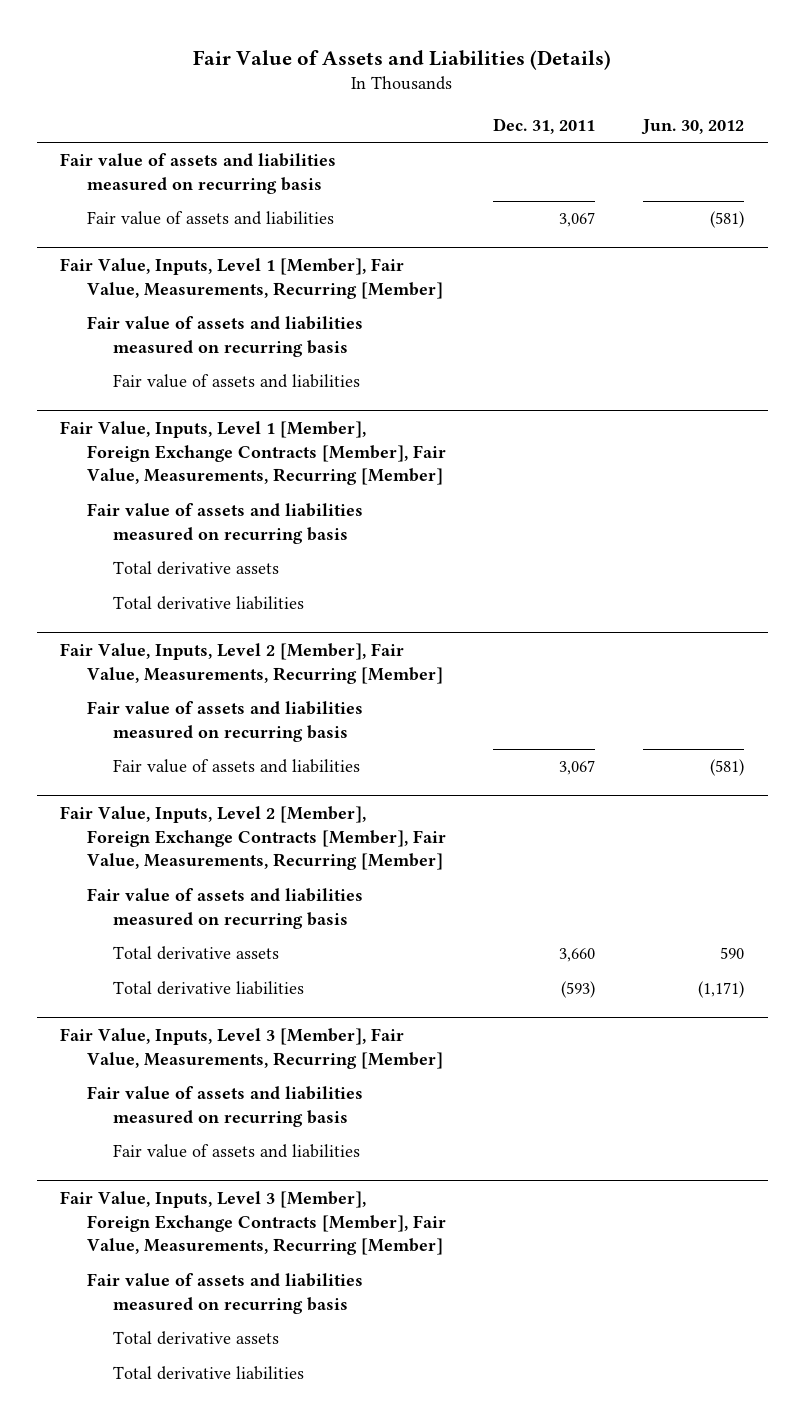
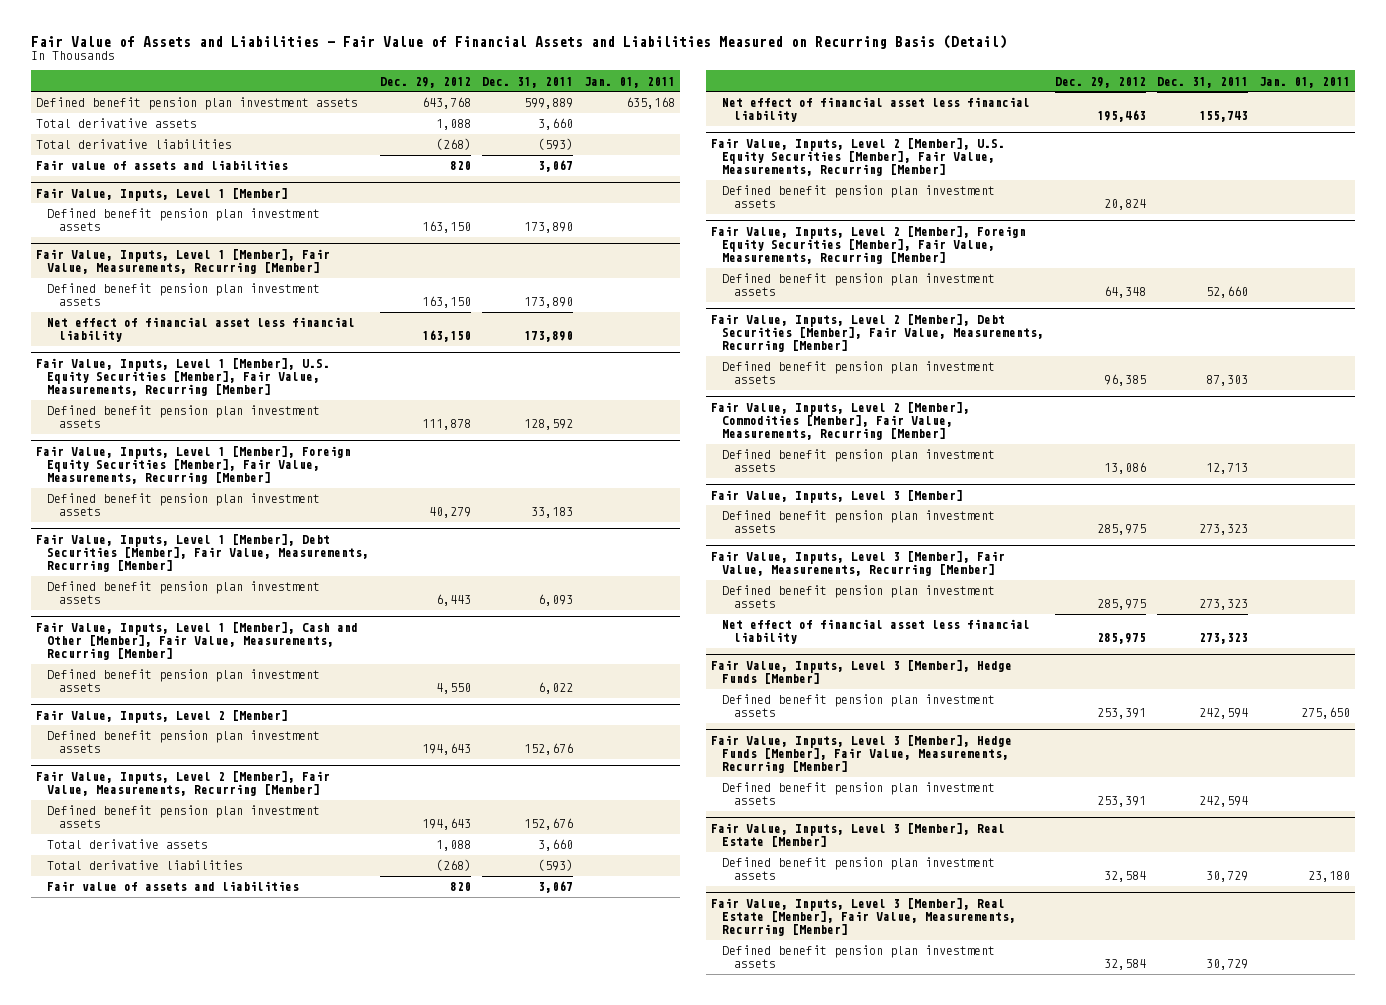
- Fair Value of Assets and Liabilities (Details)
+ Fair Value of Assets and Liabilities - Fair Value of Financial Assets and Liabilities Measured on Recurring Basis (Detail)
- | Dec. 31, 2011 | Jun. 30, 2012
+ | Dec. 29, 2012 | Dec. 31, 2011 | Jan. 01, 2011
- Fair value of assets and liabilities measured on recurring basis
+ Defined benefit pension plan investment assets | 643,768 | 599,889 | 635,168
+ Total derivative assets | 1,088 | 3,660 |
+ Total derivative liabilities | (268) | (593) |
+ Fair Value, Inputs, Level 1 [Member]
+ Defined benefit pension plan investment assets | 163,150 | 173,890 |
@ Fair Value, Inputs, Level 1 [Member], Fair Value, Measurements, Recurring [Member]
- Fair value of assets and liabilities measured on recurring basis
- Fair value of assets and liabilities
- Fair Value, Inputs, Level 1 [Member], Foreign Exchange Contracts [Member], Fair Value, Measurements, Recurring [Member]
- Fair value of assets and liabilities measured on recurring basis
- Total derivative assets
- Total derivative liabilities
@ Fair Value, Inputs, Level 1 [Member], Fair Value, Measurements, Recurring [Member]
+ Defined benefit pension plan investment assets | 163,150 | 173,890 |
+ Net effect of financial asset less financial liability | 163,150 | 173,890 |
+ Fair Value, Inputs, Level 1 [Member], U.S. Equity Securities [Member], Fair Value, Measurements, Recurring [Member]
+ Defined benefit pension plan investment assets | 111,878 | 128,592 |
+ Fair Value, Inputs, Level 1 [Member], Foreign Equity Securities [Member], Fair Value, Measurements, Recurring [Member]
+ Defined benefit pension plan investment assets | 40,279 | 33,183 |
+ Fair Value, Inputs, Level 1 [Member], Debt Securities [Member], Fair Value, Measurements, Recurring [Member]
+ Defined benefit pension plan investment assets | 6,443 | 6,093 |
+ Fair Value, Inputs, Level 1 [Member], Cash and Other [Member], Fair Value, Measurements, Recurring [Member]
+ Defined benefit pension plan investment assets | 4,550 | 6,022 |
+ Fair Value, Inputs, Level 2 [Member]
+ Defined benefit pension plan investment assets | 194,643 | 152,676 |
@ Fair Value, Inputs, Level 2 [Member], Fair Value, Measurements, Recurring [Member]
- Fair value of assets and liabilities measured on recurring basis
- Fair Value, Inputs, Level 2 [Member], Foreign Exchange Contracts [Member], Fair Value, Measurements, Recurring [Member]
- Fair value of assets and liabilities measured on recurring basis
@ Fair Value, Inputs, Level 2 [Member], Fair Value, Measurements, Recurring [Member]
+ Defined benefit pension plan investment assets | 194,643 | 152,676 |
moved down: Fair value of assets and liabilities | 820 | 3,067 |
+ Net effect of financial asset less financial liability | 195,463 | 155,743 |
+ Fair Value, Inputs, Level 2 [Member], U.S. Equity Securities [Member], Fair Value, Measurements, Recurring [Member]
+ Defined benefit pension plan investment assets | 20,824 | |
+ Fair Value, Inputs, Level 2 [Member], Foreign Equity Securities [Member], Fair Value, Measurements, Recurring [Member]
+ Defined benefit pension plan investment assets | 64,348 | 52,660 |
+ Fair Value, Inputs, Level 2 [Member], Debt Securities [Member], Fair Value, Measurements, Recurring [Member]
+ Defined benefit pension plan investment assets | 96,385 | 87,303 |
+ Fair Value, Inputs, Level 2 [Member], Commodities [Member], Fair Value, Measurements, Recurring [Member]
+ Defined benefit pension plan investment assets | 13,086 | 12,713 |
+ Fair Value, Inputs, Level 3 [Member]
+ Defined benefit pension plan investment assets | 285,975 | 273,323 |
@ Fair Value, Inputs, Level 3 [Member], Fair Value, Measurements, Recurring [Member]
- Fair value of assets and liabilities measured on recurring basis
- Fair value of assets and liabilities
- Fair Value, Inputs, Level 3 [Member], Foreign Exchange Contracts [Member], Fair Value, Measurements, Recurring [Member]
- Fair value of assets and liabilities measured on recurring basis
- Total derivative assets
- Total derivative liabilities
@ Fair Value, Inputs, Level 3 [Member], Fair Value, Measurements, Recurring [Member]
+ Defined benefit pension plan investment assets | 285,975 | 273,323 |
+ Net effect of financial asset less financial liability | 285,975 | 273,323 |
+ Fair Value, Inputs, Level 3 [Member], Hedge Funds [Member]
+ Defined benefit pension plan investment assets | 253,391 | 242,594 | 275,650
+ Fair Value, Inputs, Level 3 [Member], Hedge Funds [Member], Fair Value, Measurements, Recurring [Member]
+ Defined benefit pension plan investment assets | 253,391 | 242,594 |
+ Fair Value, Inputs, Level 3 [Member], Real Estate [Member]
+ Defined benefit pension plan investment assets | 32,584 | 30,729 | 23,180
+ Fair Value, Inputs, Level 3 [Member], Real Estate [Member], Fair Value, Measurements, Recurring [Member]
+ Defined benefit pension plan investment assets | 32,584 | 30,729 |

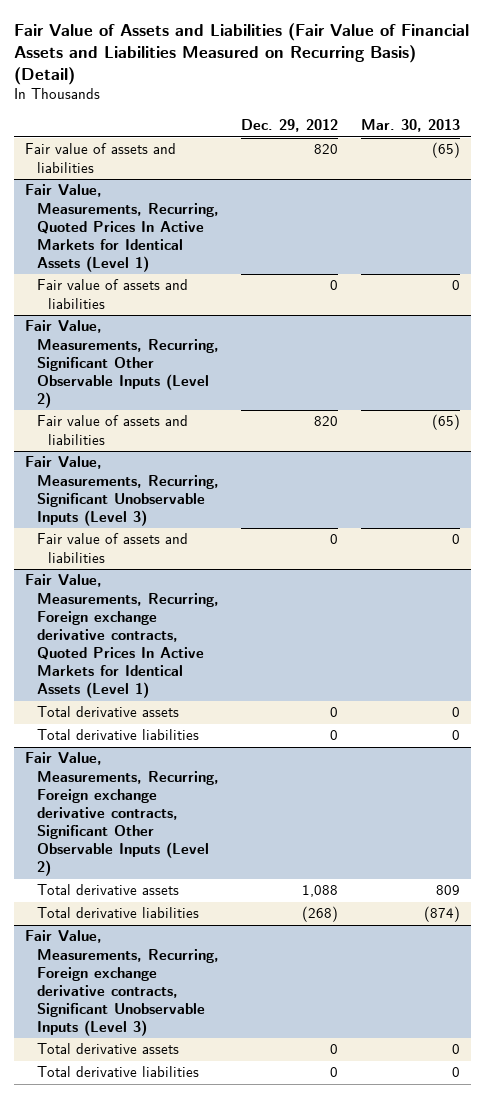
- Fair Value of Assets and Liabilities - Fair Value of Financial Assets and Liabilities Measured on Recurring Basis (Detail)
+ Fair Value of Assets and Liabilities (Fair Value of Financial Assets and Liabilities Measured on Recurring Basis) (Detail)
- | Dec. 29, 2012 | Dec. 31, 2011 | Jan. 01, 2011
+ | Dec. 29, 2012 | Mar. 30, 2013
- Defined benefit pension plan investment assets | 643,768 | 599,889 | 635,168
- Total derivative assets | 1,088 | 3,660 |
- Total derivative liabilities | (268) | (593) |
- Fair Value, Inputs, Level 1 [Member]
- Defined benefit pension plan investment assets | 163,150 | 173,890 |
- Fair Value, Inputs, Level 1 [Member], Fair Value, Measurements, Recurring [Member]
- Defined benefit pension plan investment assets | 163,150 | 173,890 |
- Net effect of financial asset less financial liability | 163,150 | 173,890 |
- Fair Value, Inputs, Level 1 [Member], U.S. Equity Securities [Member], Fair Value, Measurements, Recurring [Member]
- Defined benefit pension plan investment assets | 111,878 | 128,592 |
- Fair Value, Inputs, Level 1 [Member], Foreign Equity Securities [Member], Fair Value, Measurements, Recurring [Member]
- Defined benefit pension plan investment assets | 40,279 | 33,183 |
- Fair Value, Inputs, Level 1 [Member], Debt Securities [Member], Fair Value, Measurements, Recurring [Member]
- Defined benefit pension plan investment assets | 6,443 | 6,093 |
- Fair Value, Inputs, Level 1 [Member], Cash and Other [Member], Fair Value, Measurements, Recurring [Member]
- Defined benefit pension plan investment assets | 4,550 | 6,022 |
- Fair Value, Inputs, Level 2 [Member]
- Defined benefit pension plan investment assets | 194,643 | 152,676 |
- Fair Value, Inputs, Level 2 [Member], Fair Value, Measurements, Recurring [Member]
- Defined benefit pension plan investment assets | 194,643 | 152,676 |
+ Fair Value, Measurements, Recurring, Quoted Prices In Active Markets for Identical Assets (Level 1)
+ Fair value of assets and liabilities | 0 | 0
+ Fair Value, Measurements, Recurring, Significant Other Observable Inputs (Level 2)
+ Fair value of assets and liabilities | 820 | (65)
+ Fair Value, Measurements, Recurring, Significant Unobservable Inputs (Level 3)
+ Fair value of assets and liabilities | 0 | 0
+ Fair Value, Measurements, Recurring, Foreign exchange derivative contracts, Quoted Prices In Active Markets for Identical Assets (Level 1)
+ Total derivative assets | 0 | 0
+ Total derivative liabilities | 0 | 0
+ Fair Value, Measurements, Recurring, Foreign exchange derivative contracts, Significant Other Observable Inputs (Level 2)
- Fair value of assets and liabilities | 820 | 3,067 |
- Net effect of financial asset less financial liability | 195,463 | 155,743 |
- Fair Value, Inputs, Level 2 [Member], U.S. Equity Securities [Member], Fair Value, Measurements, Recurring [Member]
- Defined benefit pension plan investment assets | 20,824 | |
- Fair Value, Inputs, Level 2 [Member], Foreign Equity Securities [Member], Fair Value, Measurements, Recurring [Member]
- Defined benefit pension plan investment assets | 64,348 | 52,660 |
- Fair Value, Inputs, Level 2 [Member], Debt Securities [Member], Fair Value, Measurements, Recurring [Member]
- Defined benefit pension plan investment assets | 96,385 | 87,303 |
- Fair Value, Inputs, Level 2 [Member], Commodities [Member], Fair Value, Measurements, Recurring [Member]
- Defined benefit pension plan investment assets | 13,086 | 12,713 |
- Fair Value, Inputs, Level 3 [Member]
- Defined benefit pension plan investment assets | 285,975 | 273,323 |
- Fair Value, Inputs, Level 3 [Member], Fair Value, Measurements, Recurring [Member]
- Defined benefit pension plan investment assets | 285,975 | 273,323 |
- Net effect of financial asset less financial liability | 285,975 | 273,323 |
- Fair Value, Inputs, Level 3 [Member], Hedge Funds [Member]
- Defined benefit pension plan investment assets | 253,391 | 242,594 | 275,650
- Fair Value, Inputs, Level 3 [Member], Hedge Funds [Member], Fair Value, Measurements, Recurring [Member]
- Defined benefit pension plan investment assets | 253,391 | 242,594 |
- Fair Value, Inputs, Level 3 [Member], Real Estate [Member]
- Defined benefit pension plan investment assets | 32,584 | 30,729 | 23,180
- Fair Value, Inputs, Level 3 [Member], Real Estate [Member], Fair Value, Measurements, Recurring [Member]
- Defined benefit pension plan investment assets | 32,584 | 30,729 |
+ Fair Value, Measurements, Recurring, Foreign exchange derivative contracts, Significant Unobservable Inputs (Level 3)
+ Total derivative assets | 0 | 0
+ Total derivative liabilities | 0 | 0

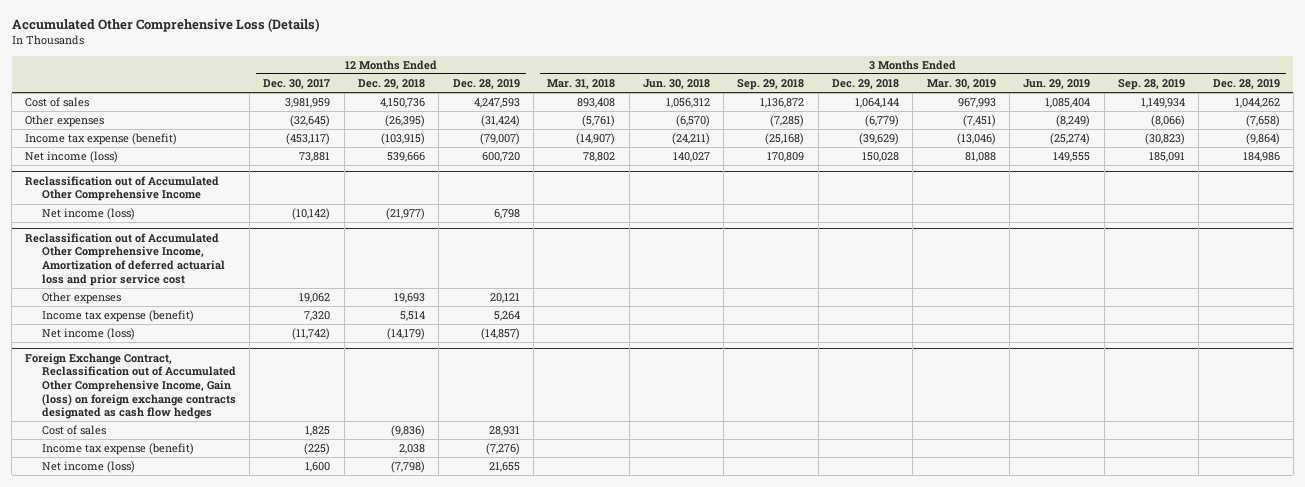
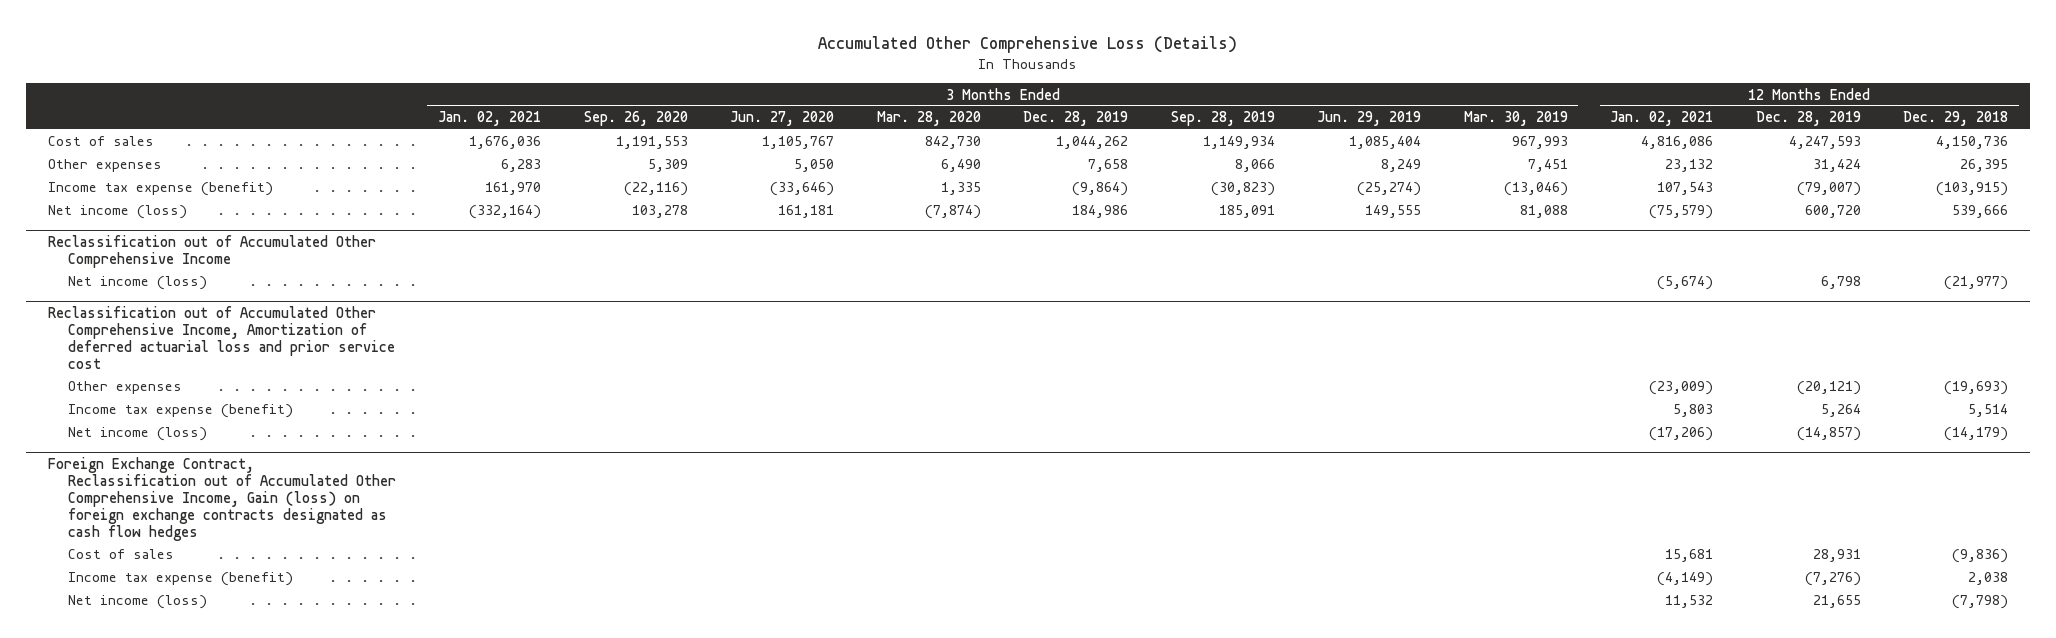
- | 12 Months Ended Dec. 30, 2017 | 12 Months Ended Dec. 29, 2018 | 12 Months Ended Dec. 28, 2019 | 3 Months Ended Mar. 31, 2018 | 3 Months Ended Jun. 30, 2018 | 3 Months Ended Sep. 29, 2018 | 3 Months Ended Dec. 29, 2018 | 3 Months Ended Mar. 30, 2019 | 3 Months Ended Jun. 29, 2019 | 3 Months Ended Sep. 28, 2019 | 3 Months Ended Dec. 28, 2019
+ | 3 Months Ended Jan. 02, 2021 | 3 Months Ended Sep. 26, 2020 | 3 Months Ended Jun. 27, 2020 | 3 Months Ended Mar. 28, 2020 | 3 Months Ended Dec. 28, 2019 | 3 Months Ended Sep. 28, 2019 | 3 Months Ended Jun. 29, 2019 | 3 Months Ended Mar. 30, 2019 | 12 Months Ended Jan. 02, 2021 | 12 Months Ended Dec. 28, 2019 | 12 Months Ended Dec. 29, 2018
- Other expenses | (32,645) | (26,395) | (31,424) | (5,761) | (6,570) | (7,285) | (6,779) | (7,451) | (8,249) | (8,066) | (7,658)
+ Other expenses | 6,283 | 5,309 | 5,050 | 6,490 | 7,658 | 8,066 | 8,249 | 7,451 | 23,132 | 31,424 | 26,395
@ Reclassification out of Accumulated Other Comprehensive Income, Amortization of deferred actuarial loss and prior service cost
- Other expenses | 19,062 | 19,693 | 20,121 | | | | | | | |
+ Other expenses | | | | | | | | | (23,009) | (20,121) | (19,693)

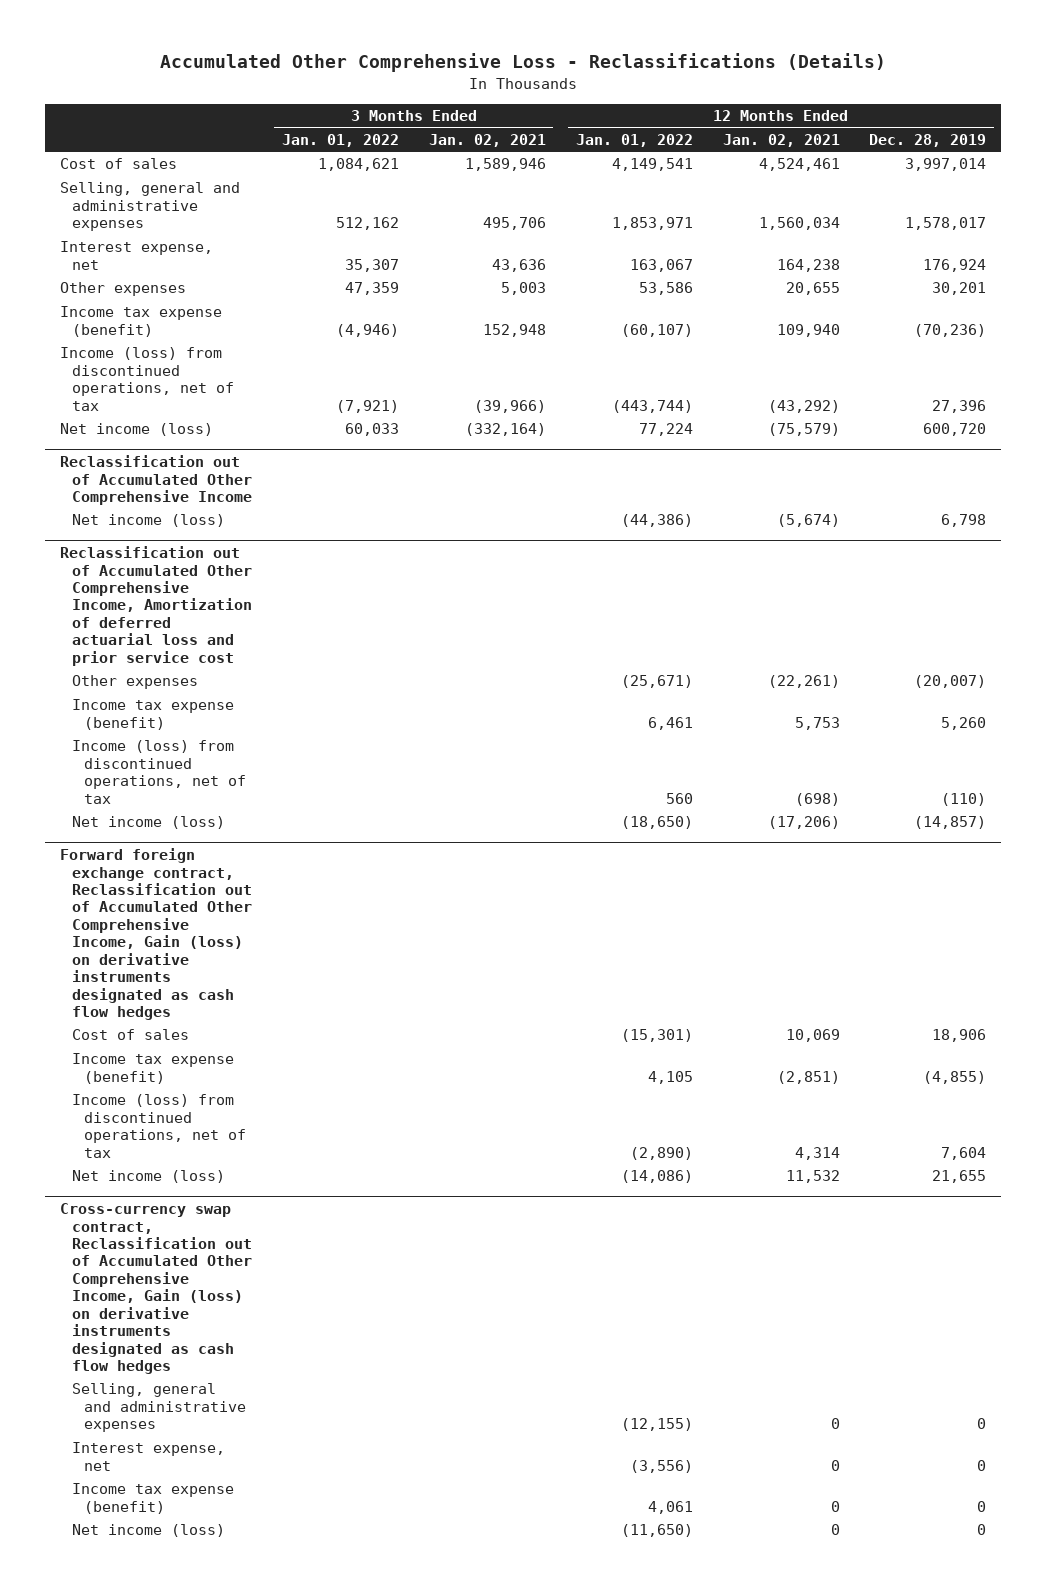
- Accumulated Other Comprehensive Loss (Details)
+ Accumulated Other Comprehensive Loss - Reclassifications (Details)
- | 3 Months Ended Jan. 02, 2021 | 3 Months Ended Sep. 26, 2020 | 3 Months Ended Jun. 27, 2020 | 3 Months Ended Mar. 28, 2020 | 3 Months Ended Dec. 28, 2019 | 3 Months Ended Sep. 28, 2019 | 3 Months Ended Jun. 29, 2019 | 3 Months Ended Mar. 30, 2019 | 12 Months Ended Jan. 02, 2021 | 12 Months Ended Dec. 28, 2019 | 12 Months Ended Dec. 29, 2018
+ | 3 Months Ended Jan. 01, 2022 | 3 Months Ended Jan. 02, 2021 | 12 Months Ended Jan. 01, 2022 | 12 Months Ended Jan. 02, 2021 | 12 Months Ended Dec. 28, 2019
- Cost of sales | 1,676,036 | 1,191,553 | 1,105,767 | 842,730 | 1,044,262 | 1,149,934 | 1,085,404 | 967,993 | 4,816,086 | 4,247,593 | 4,150,736
- Other expenses | 6,283 | 5,309 | 5,050 | 6,490 | 7,658 | 8,066 | 8,249 | 7,451 | 23,132 | 31,424 | 26,395
- Income tax expense (benefit) | 161,970 | (22,116) | (33,646) | 1,335 | (9,864) | (30,823) | (25,274) | (13,046) | 107,543 | (79,007) | (103,915)
+ Cost of sales | 1,084,621 | 1,589,946 | 4,149,541 | 4,524,461 | 3,997,014
+ Selling, general and administrative expenses | 512,162 | 495,706 | 1,853,971 | 1,560,034 | 1,578,017
+ Interest expense, net | 35,307 | 43,636 | 163,067 | 164,238 | 176,924
+ Other expenses | 47,359 | 5,003 | 53,586 | 20,655 | 30,201
+ Income tax expense (benefit) | (4,946) | 152,948 | (60,107) | 109,940 | (70,236)
+ Income (loss) from discontinued operations, net of tax | (7,921) | (39,966) | (443,744) | (43,292) | 27,396
@ Reclassification out of Accumulated Other Comprehensive Income, Amortization of deferred actuarial loss and prior service cost
- Other expenses | | | | | | | | | (23,009) | (20,121) | (19,693)
- Income tax expense (benefit) | | | | | | | | | 5,803 | 5,264 | 5,514
+ Other expenses | | | (25,671) | (22,261) | (20,007)
+ Income tax expense (benefit) | | | 6,461 | 5,753 | 5,260
+ Income (loss) from discontinued operations, net of tax | | | 560 | (698) | (110)
- Foreign Exchange Contract, Reclassification out of Accumulated Other Comprehensive Income, Gain (loss) on foreign exchange contracts designated as cash flow hedges
- Cost of sales | | | | | | | | | 15,681 | 28,931 | (9,836)
- Income tax expense (benefit) | | | | | | | | | (4,149) | (7,276) | 2,038
+ Forward foreign exchange contract, Reclassification out of Accumulated Other Comprehensive Income, Gain (loss) on derivative instruments designated as cash flow hedges
+ Cost of sales | | | (15,301) | 10,069 | 18,906
+ Income tax expense (benefit) | | | 4,105 | (2,851) | (4,855)
+ Income (loss) from discontinued operations, net of tax | | | (2,890) | 4,314 | 7,604
+ Cross-currency swap contract, Reclassification out of Accumulated Other Comprehensive Income, Gain (loss) on derivative instruments designated as cash flow hedges
+ Selling, general and administrative expenses | | | (12,155) | 0 | 0
+ Interest expense, net | | | (3,556) | 0 | 0
+ Income tax expense (benefit) | | | 4,061 | 0 | 0
+ Net income (loss) | | | (11,650) | 0 | 0

